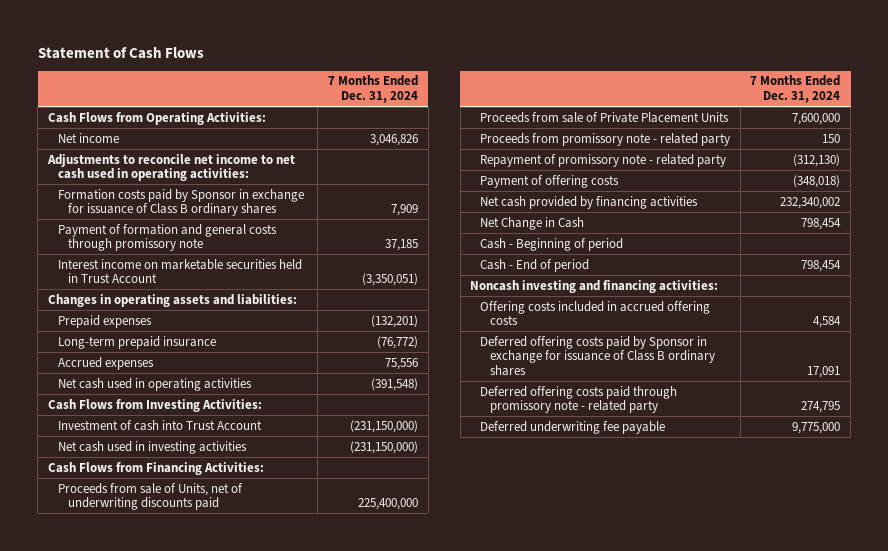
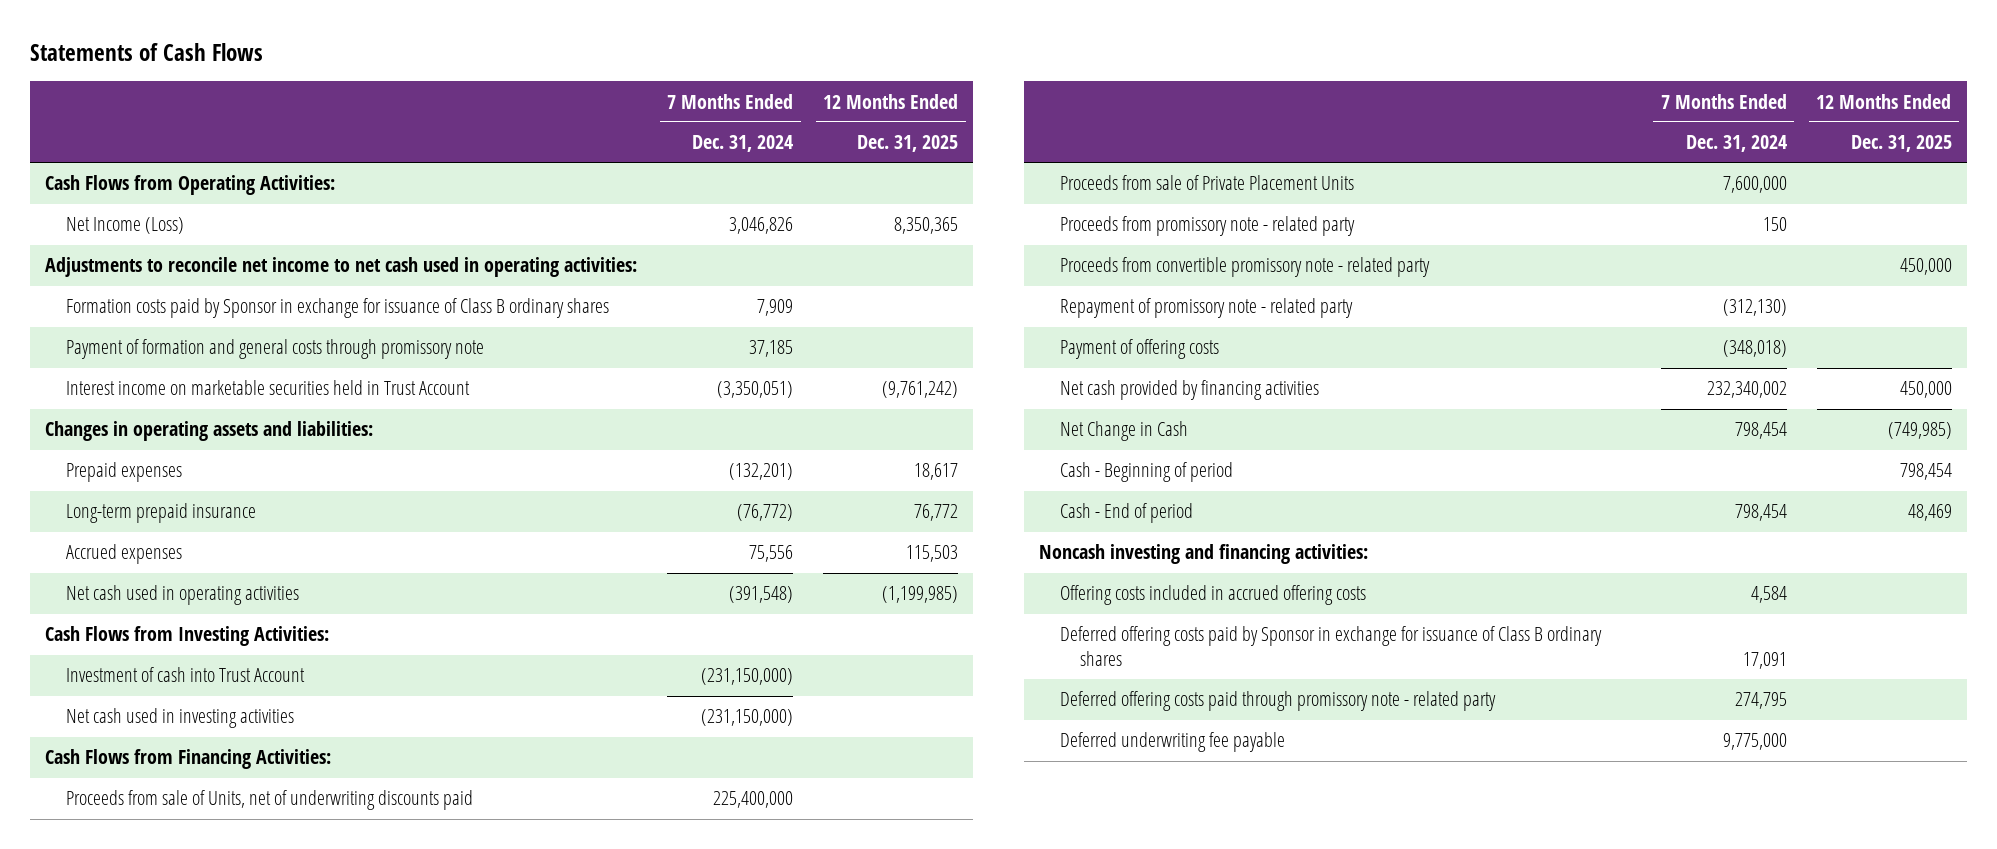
- Statement of Cash Flows
+ Statements of Cash Flows
- | 7 Months Ended Dec. 31, 2024
+ | 7 Months Ended Dec. 31, 2024 | 12 Months Ended Dec. 31, 2025
- Net income | 3,046,826
+ Net Income (Loss) | 3,046,826 | 8,350,365
+ Proceeds from convertible promissory note - related party | | 450,000

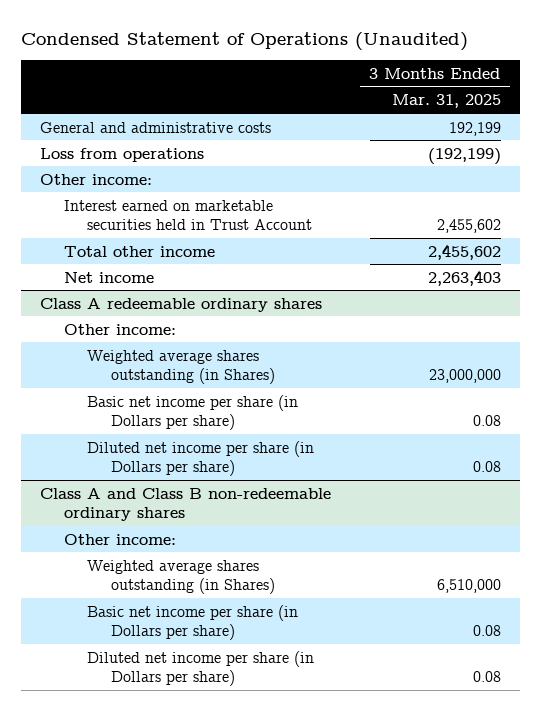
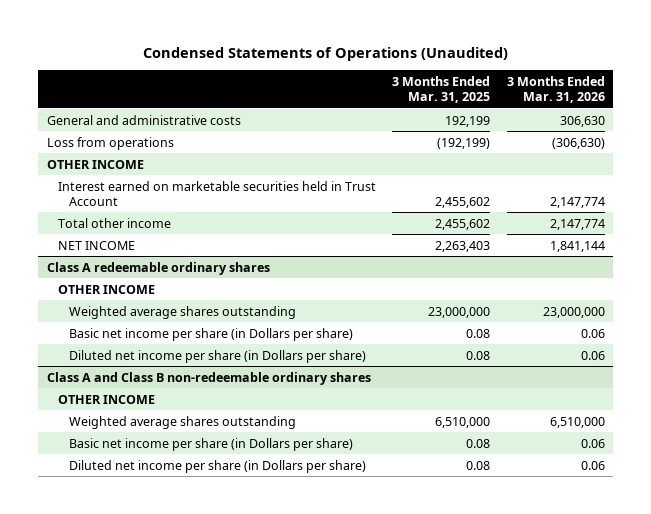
- Condensed Statement of Operations (Unaudited)
+ Condensed Statements of Operations (Unaudited)
- | 3 Months Ended Mar. 31, 2025
+ | 3 Months Ended Mar. 31, 2025 | 3 Months Ended Mar. 31, 2026
- Other income:
+ OTHER INCOME
- Net income | 2,263,403
+ NET INCOME | 2,263,403 | 1,841,144
@ Class A redeemable ordinary shares
- Other income:
- Weighted average shares outstanding (in Shares) | 23,000,000
+ OTHER INCOME
+ Weighted average shares outstanding | 23,000,000 | 23,000,000
@ Class A and Class B non-redeemable ordinary shares
- Other income:
- Weighted average shares outstanding (in Shares) | 6,510,000
+ OTHER INCOME
+ Weighted average shares outstanding | 6,510,000 | 6,510,000

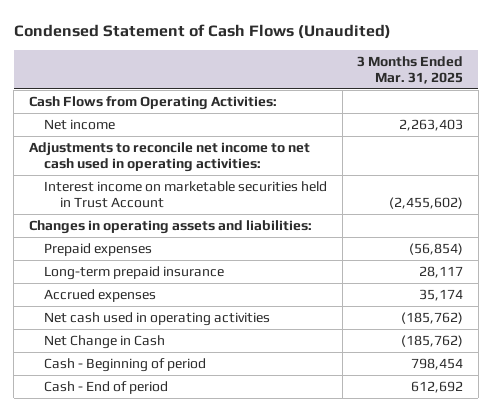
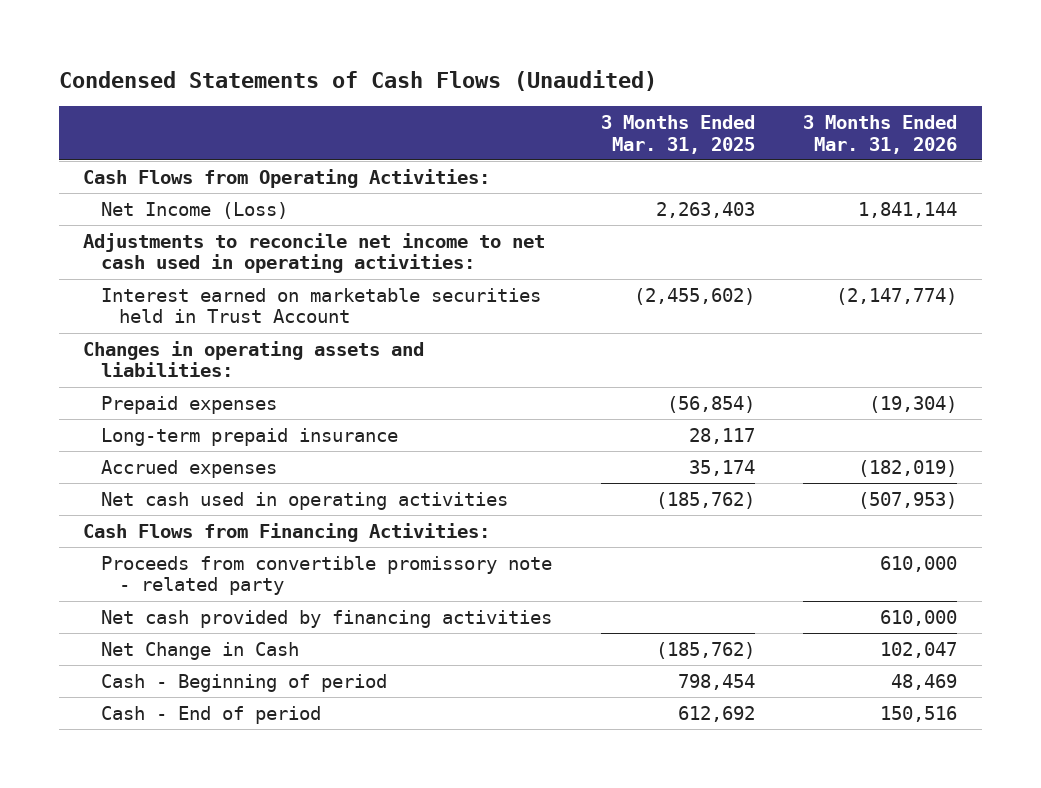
- Condensed Statement of Cash Flows (Unaudited)
+ Condensed Statements of Cash Flows (Unaudited)
- | 3 Months Ended Mar. 31, 2025
+ | 3 Months Ended Mar. 31, 2025 | 3 Months Ended Mar. 31, 2026
- Net income | 2,263,403
+ Net Income (Loss) | 2,263,403 | 1,841,144
- Interest income on marketable securities held in Trust Account | (2,455,602)
+ Interest earned on marketable securities held in Trust Account | (2,455,602) | (2,147,774)
+ Cash Flows from Financing Activities:
+ Proceeds from convertible promissory note - related party | | 610,000
+ Net cash provided by financing activities | | 610,000

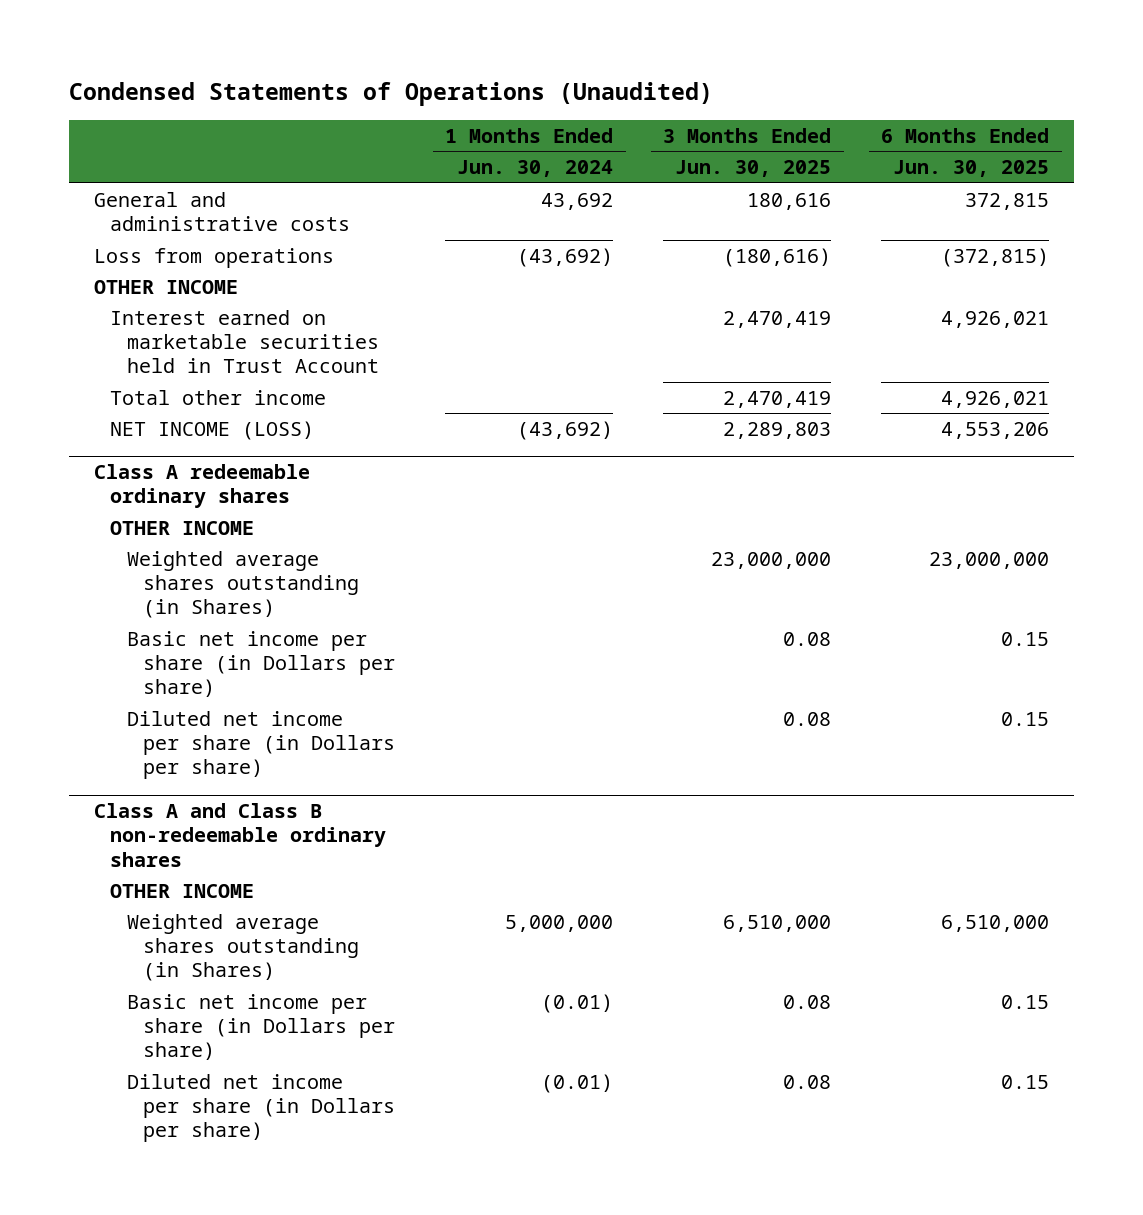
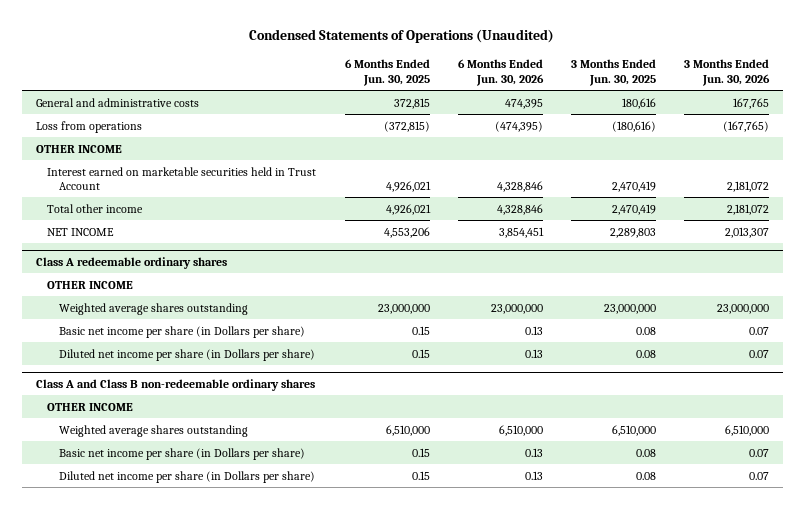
- | 1 Months Ended Jun. 30, 2024 | 3 Months Ended Jun. 30, 2025 | 6 Months Ended Jun. 30, 2025
+ | 6 Months Ended Jun. 30, 2025 | 6 Months Ended Jun. 30, 2026 | 3 Months Ended Jun. 30, 2025 | 3 Months Ended Jun. 30, 2026
- NET INCOME (LOSS) | (43,692) | 2,289,803 | 4,553,206
+ NET INCOME | 4,553,206 | 3,854,451 | 2,289,803 | 2,013,307
@ Class A redeemable ordinary shares
- Weighted average shares outstanding (in Shares) | | 23,000,000 | 23,000,000
+ Weighted average shares outstanding | 23,000,000 | 23,000,000 | 23,000,000 | 23,000,000
@ Class A and Class B non-redeemable ordinary shares
- Weighted average shares outstanding (in Shares) | 5,000,000 | 6,510,000 | 6,510,000
+ Weighted average shares outstanding | 6,510,000 | 6,510,000 | 6,510,000 | 6,510,000

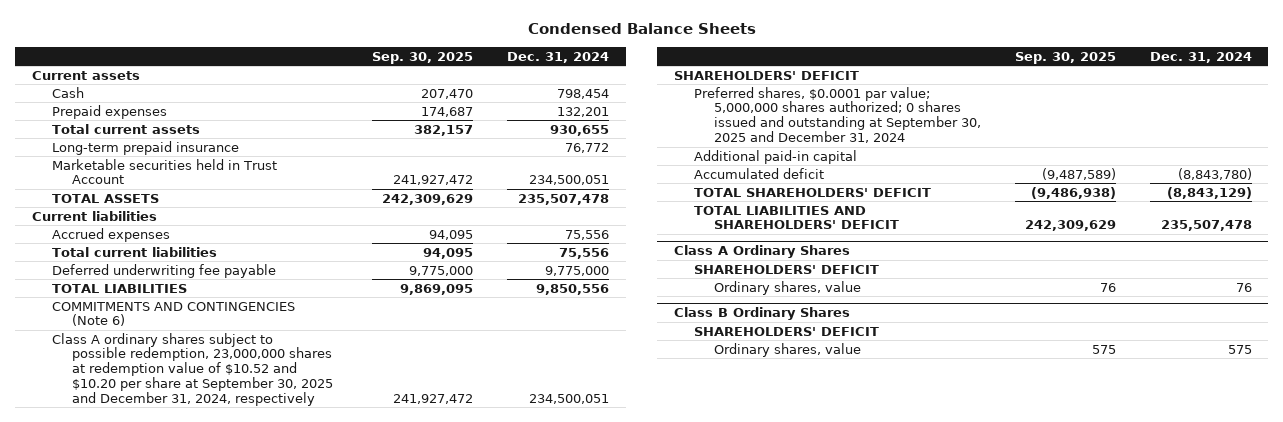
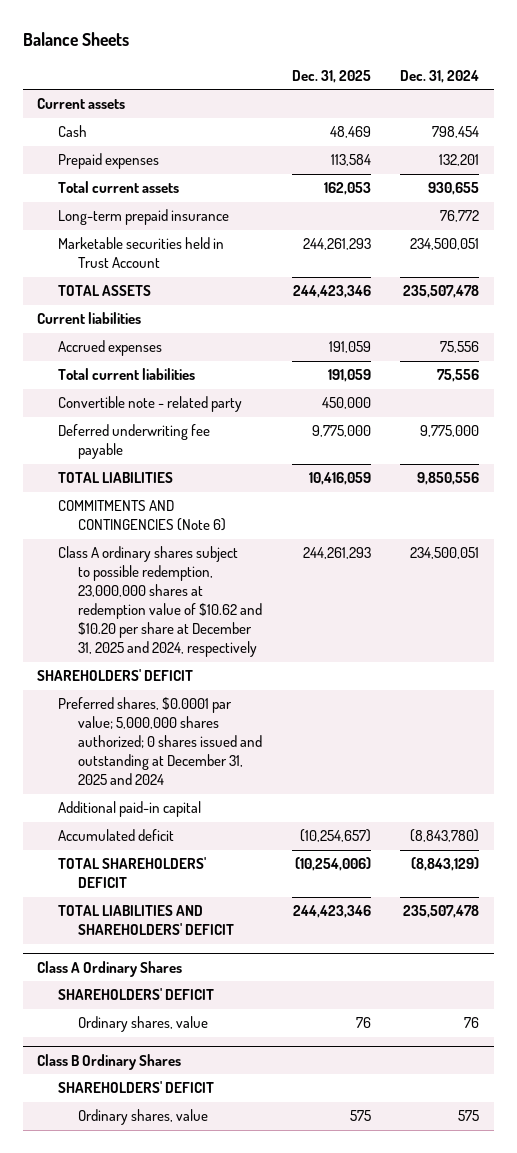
- Condensed Balance Sheets
+ Balance Sheets
- | Sep. 30, 2025 | Dec. 31, 2024
+ | Dec. 31, 2025 | Dec. 31, 2024
+ Convertible note - related party | 450,000 |
- Class A ordinary shares subject to possible redemption, 23,000,000 shares at redemption value of $10.52 and $10.20 per share at September 30, 2025 and December 31, 2024, respectively | 241,927,472 | 234,500,051
+ Class A ordinary shares subject to possible redemption, 23,000,000 shares at redemption value of $10.62 and $10.20 per share at December 31, 2025 and 2024, respectively | 244,261,293 | 234,500,051
- Preferred shares, $0.0001 par value; 5,000,000 shares authorized; 0 shares issued and outstanding at September 30, 2025 and December 31, 2024
+ Preferred shares, $0.0001 par value; 5,000,000 shares authorized; 0 shares issued and outstanding at December 31, 2025 and 2024

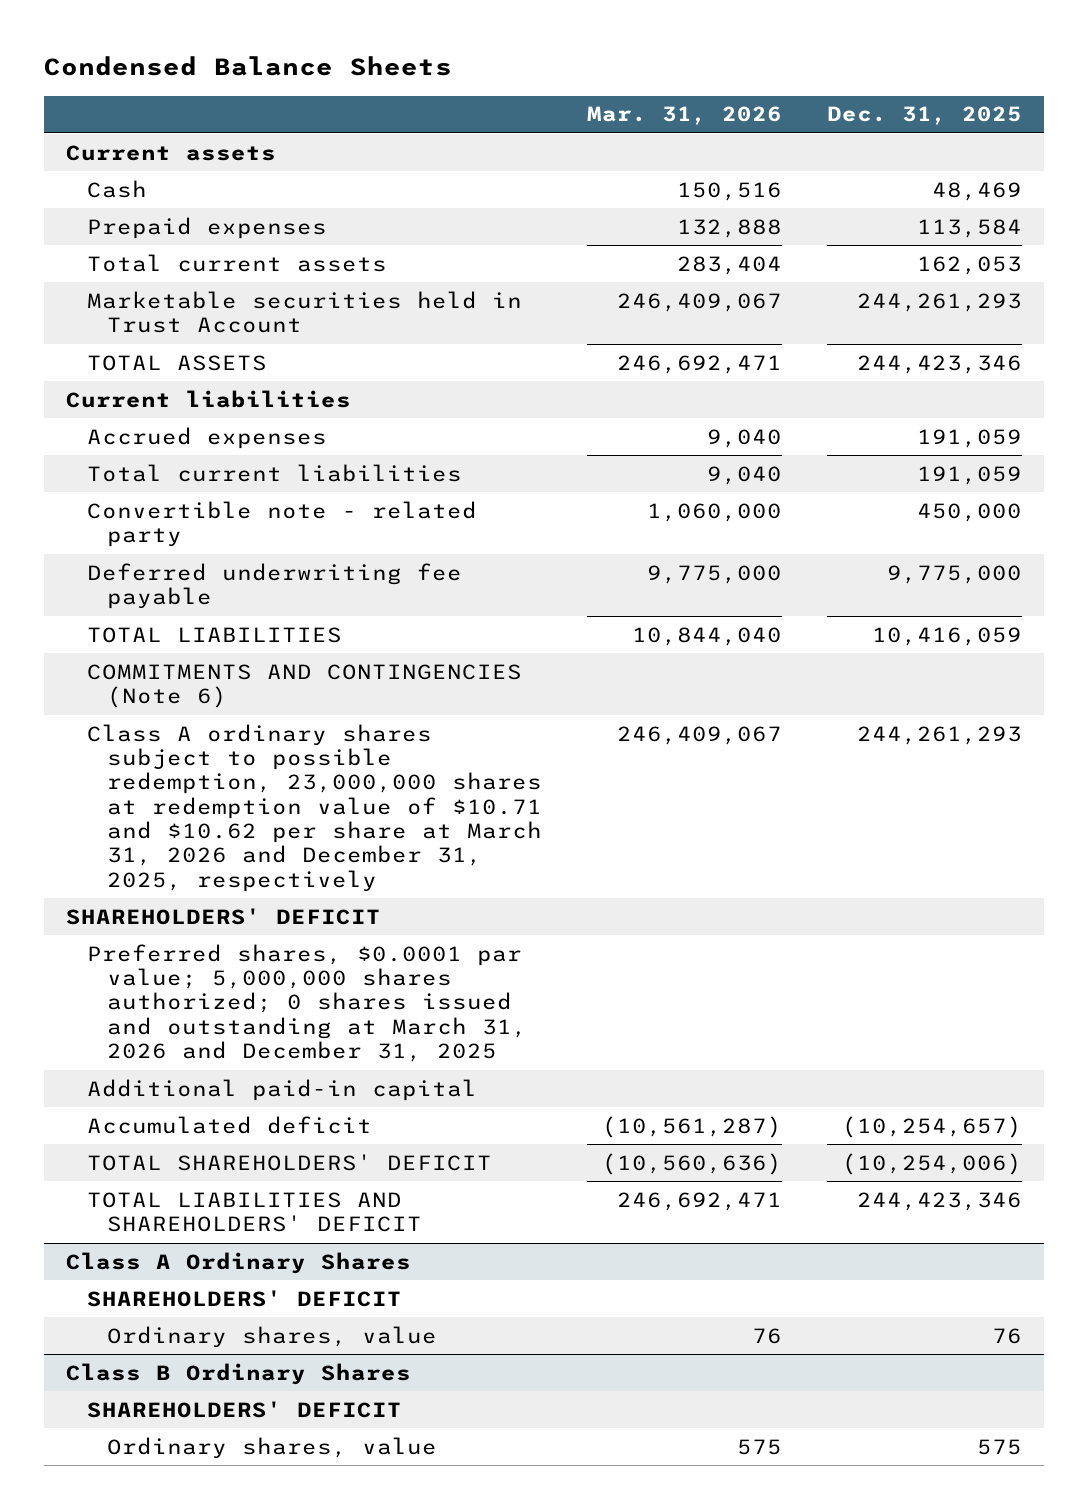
- Balance Sheets
+ Condensed Balance Sheets
- | Dec. 31, 2025 | Dec. 31, 2024
+ | Mar. 31, 2026 | Dec. 31, 2025
- Long-term prepaid insurance | | 76,772
- Class A ordinary shares subject to possible redemption, 23,000,000 shares at redemption value of $10.62 and $10.20 per share at December 31, 2025 and 2024, respectively | 244,261,293 | 234,500,051
+ Class A ordinary shares subject to possible redemption, 23,000,000 shares at redemption value of $10.71 and $10.62 per share at March 31, 2026 and December 31, 2025, respectively | 246,409,067 | 244,261,293
- Preferred shares, $0.0001 par value; 5,000,000 shares authorized; 0 shares issued and outstanding at December 31, 2025 and 2024
+ Preferred shares, $0.0001 par value; 5,000,000 shares authorized; 0 shares issued and outstanding at March 31, 2026 and December 31, 2025

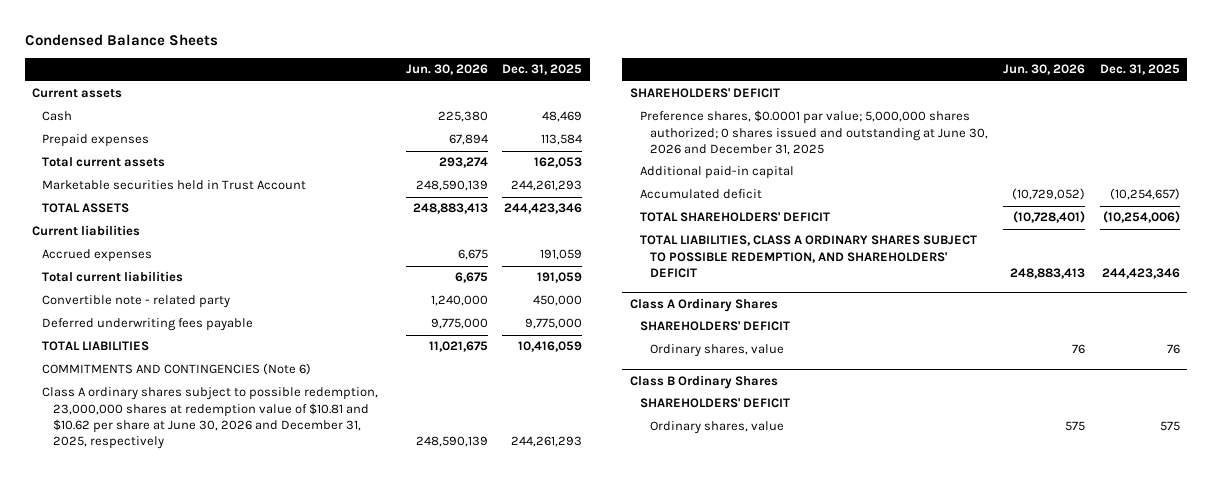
- | Mar. 31, 2026 | Dec. 31, 2025
+ | Jun. 30, 2026 | Dec. 31, 2025
- Deferred underwriting fee payable | 9,775,000 | 9,775,000
+ Deferred underwriting fees payable | 9,775,000 | 9,775,000
- Class A ordinary shares subject to possible redemption, 23,000,000 shares at redemption value of $10.71 and $10.62 per share at March 31, 2026 and December 31, 2025, respectively | 246,409,067 | 244,261,293
+ Class A ordinary shares subject to possible redemption, 23,000,000 shares at redemption value of $10.81 and $10.62 per share at June 30, 2026 and December 31, 2025, respectively | 248,590,139 | 244,261,293
- Preferred shares, $0.0001 par value; 5,000,000 shares authorized; 0 shares issued and outstanding at March 31, 2026 and December 31, 2025
+ Preference shares, $0.0001 par value; 5,000,000 shares authorized; 0 shares issued and outstanding at June 30, 2026 and December 31, 2025
- TOTAL LIABILITIES AND SHAREHOLDERS' DEFICIT | 246,692,471 | 244,423,346
+ TOTAL LIABILITIES, CLASS A ORDINARY SHARES SUBJECT TO POSSIBLE REDEMPTION, AND SHAREHOLDERS' DEFICIT | 248,883,413 | 244,423,346

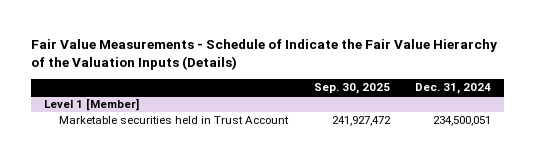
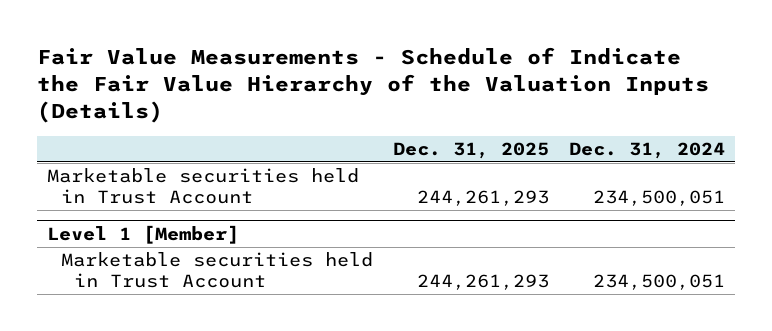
- | Sep. 30, 2025 | Dec. 31, 2024
+ | Dec. 31, 2025 | Dec. 31, 2024
+ Marketable securities held in Trust Account | 244,261,293 | 234,500,051

